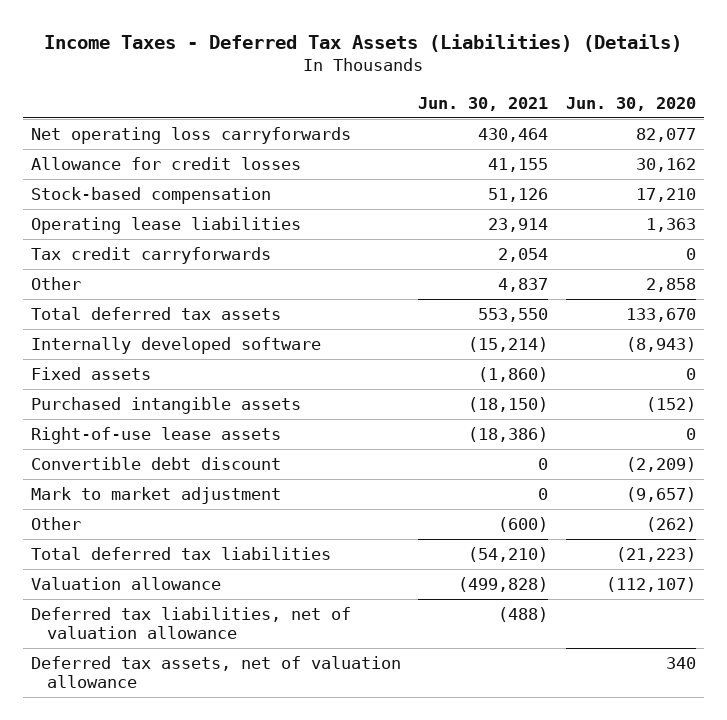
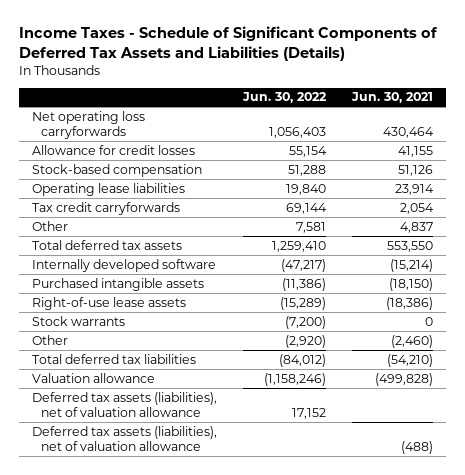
- Income Taxes - Deferred Tax Assets (Liabilities) (Details)
+ Income Taxes - Schedule of Significant Components of Deferred Tax Assets and Liabilities (Details)
- | Jun. 30, 2021 | Jun. 30, 2020
+ | Jun. 30, 2022 | Jun. 30, 2021
- Fixed assets | (1,860) | 0
- Convertible debt discount | 0 | (2,209)
- Mark to market adjustment | 0 | (9,657)
- Other | (600) | (262)
+ Stock warrants | (7,200) | 0
+ Other | (2,920) | (2,460)
- Deferred tax liabilities, net of valuation allowance | (488) |
- Deferred tax assets, net of valuation allowance | | 340
+ Deferred tax assets (liabilities), net of valuation allowance | 17,152 |
+ Deferred tax assets (liabilities), net of valuation allowance | | (488)

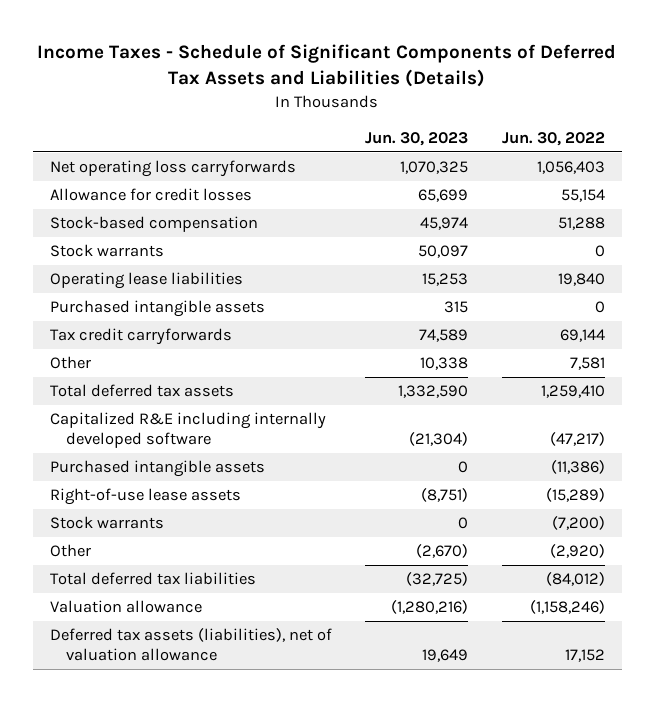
- | Jun. 30, 2022 | Jun. 30, 2021
+ | Jun. 30, 2023 | Jun. 30, 2022
+ Stock warrants | 50,097 | 0
+ Purchased intangible assets | 315 | 0
- Internally developed software | (47,217) | (15,214)
+ Capitalized R&E including internally developed software | (21,304) | (47,217)
- Deferred tax assets (liabilities), net of valuation allowance | | (488)

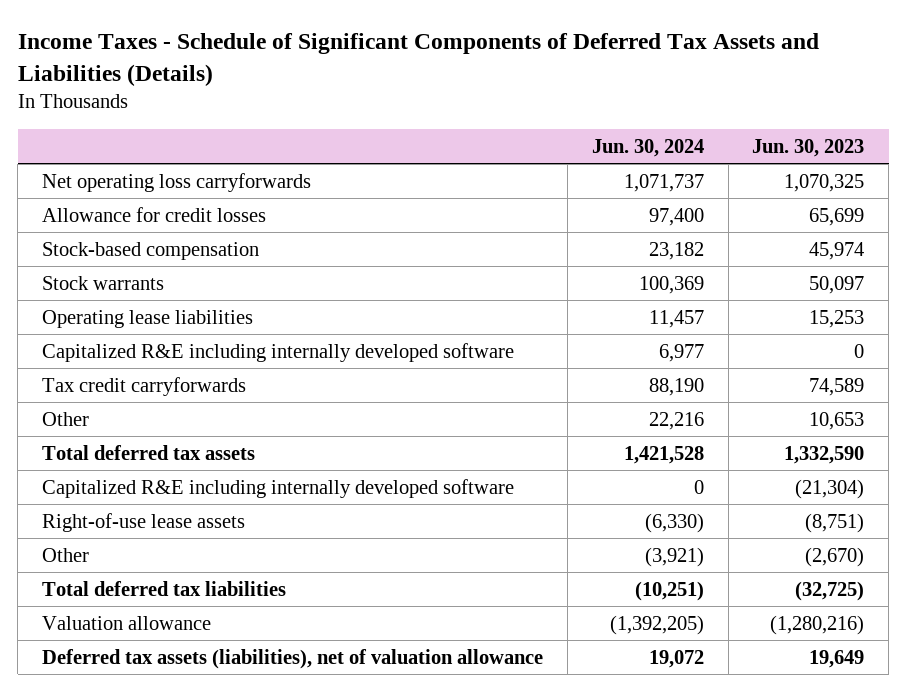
- | Jun. 30, 2023 | Jun. 30, 2022
+ | Jun. 30, 2024 | Jun. 30, 2023
- Purchased intangible assets | 315 | 0
+ Capitalized R&E including internally developed software | 6,977 | 0
- Other | 10,338 | 7,581
+ Other | 22,216 | 10,653
- Purchased intangible assets | 0 | (11,386)
- Stock warrants | 0 | (7,200)

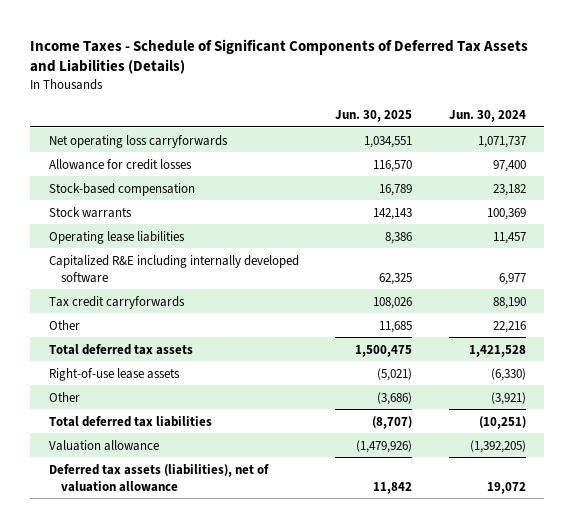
- | Jun. 30, 2024 | Jun. 30, 2023
+ | Jun. 30, 2025 | Jun. 30, 2024
- Capitalized R&E including internally developed software | 0 | (21,304)

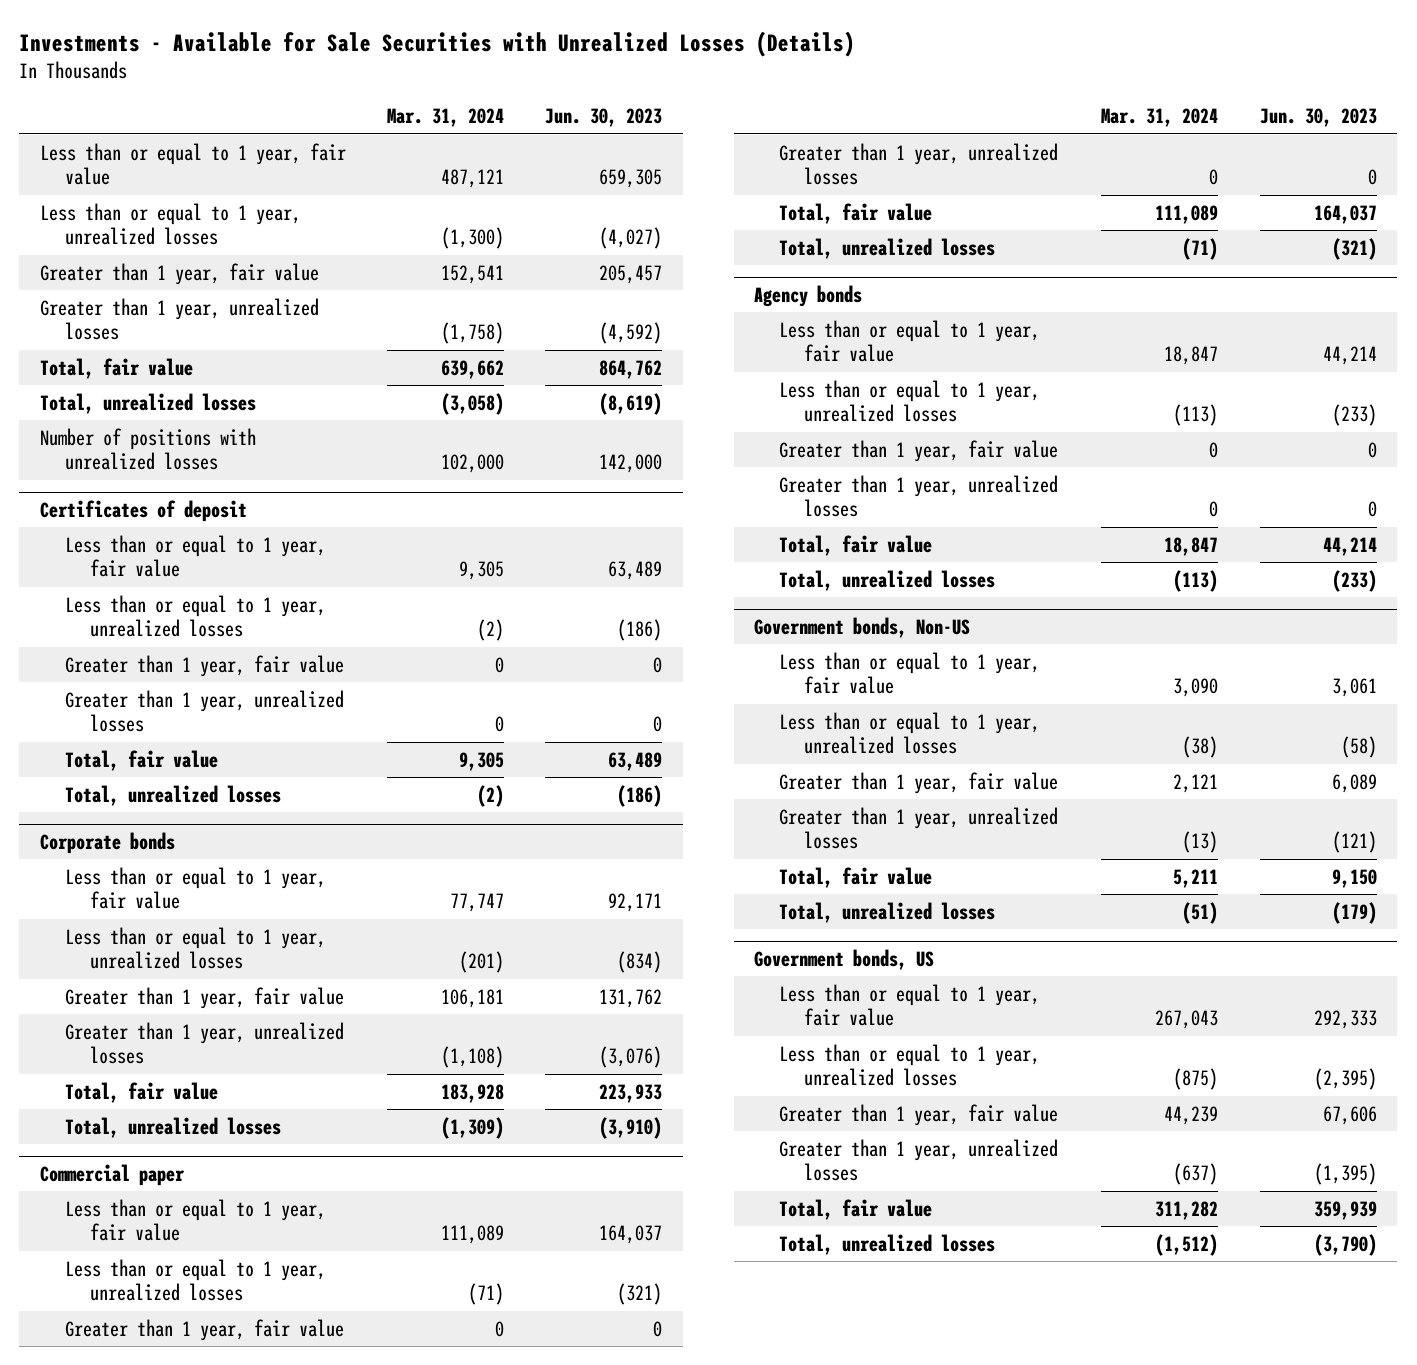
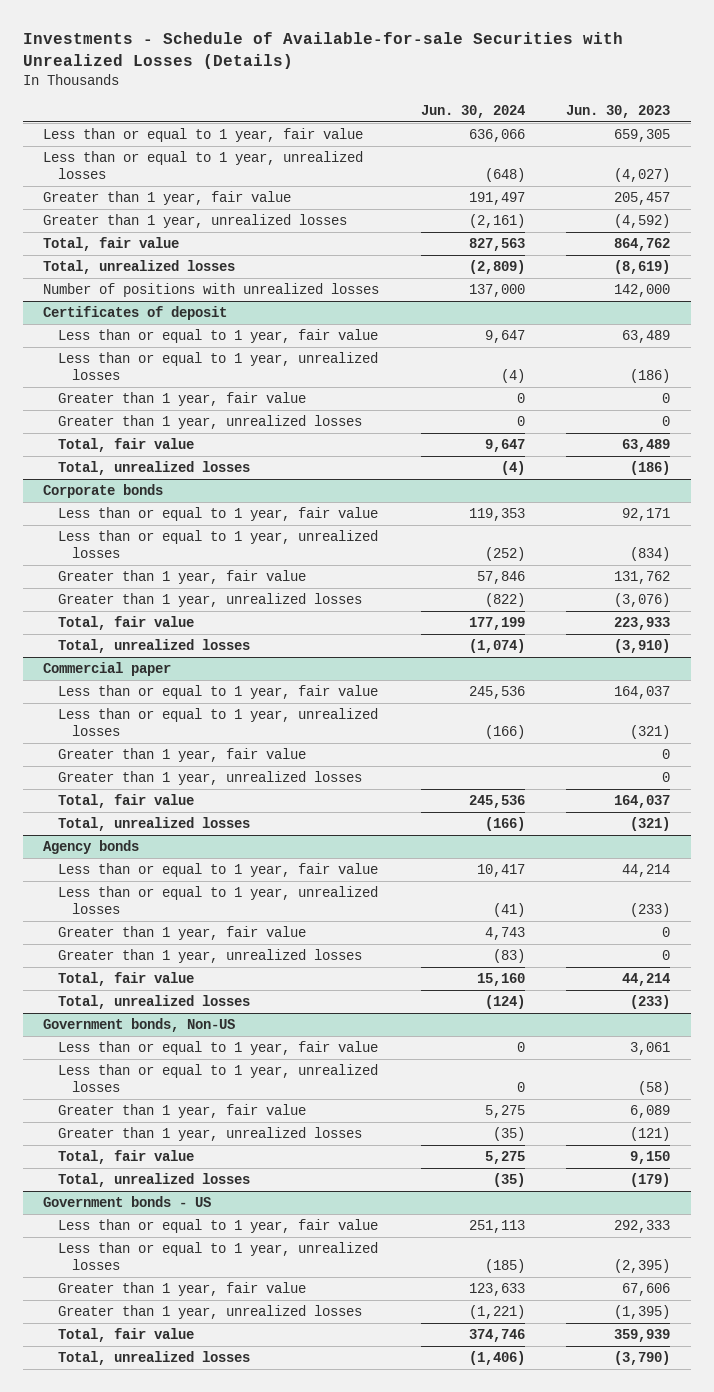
- Investments - Available for Sale Securities with Unrealized Losses (Details)
+ Investments - Schedule of Available-for-sale Securities with Unrealized Losses (Details)
- | Mar. 31, 2024 | Jun. 30, 2023
+ | Jun. 30, 2024 | Jun. 30, 2023
- Government bonds, US
+ Government bonds - US

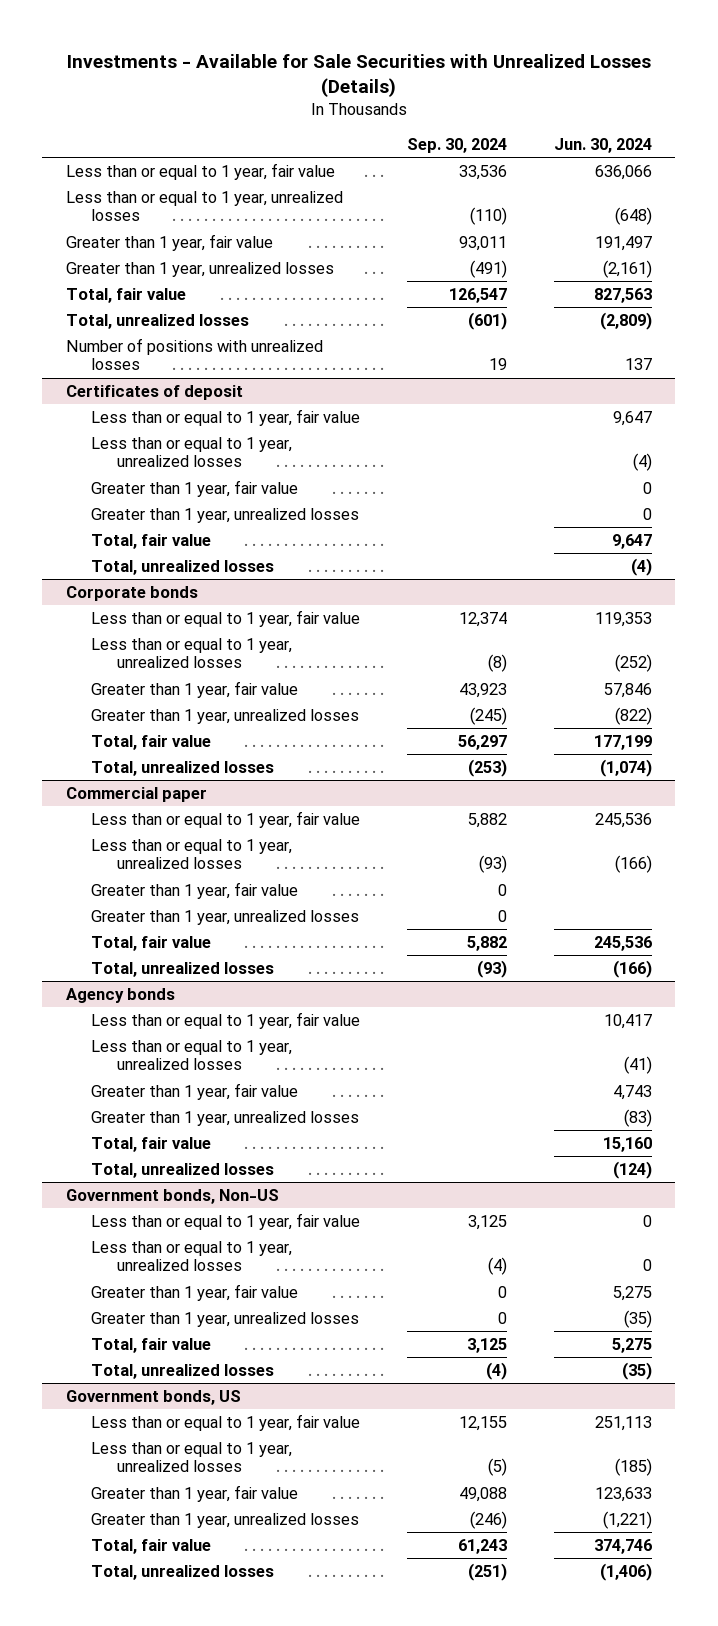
- Investments - Schedule of Available-for-sale Securities with Unrealized Losses (Details)
+ Investments - Available for Sale Securities with Unrealized Losses (Details)
- | Jun. 30, 2024 | Jun. 30, 2023
+ | Sep. 30, 2024 | Jun. 30, 2024
- Number of positions with unrealized losses | 137,000 | 142,000
+ Number of positions with unrealized losses | 19 | 137
- Government bonds - US
+ Government bonds, US

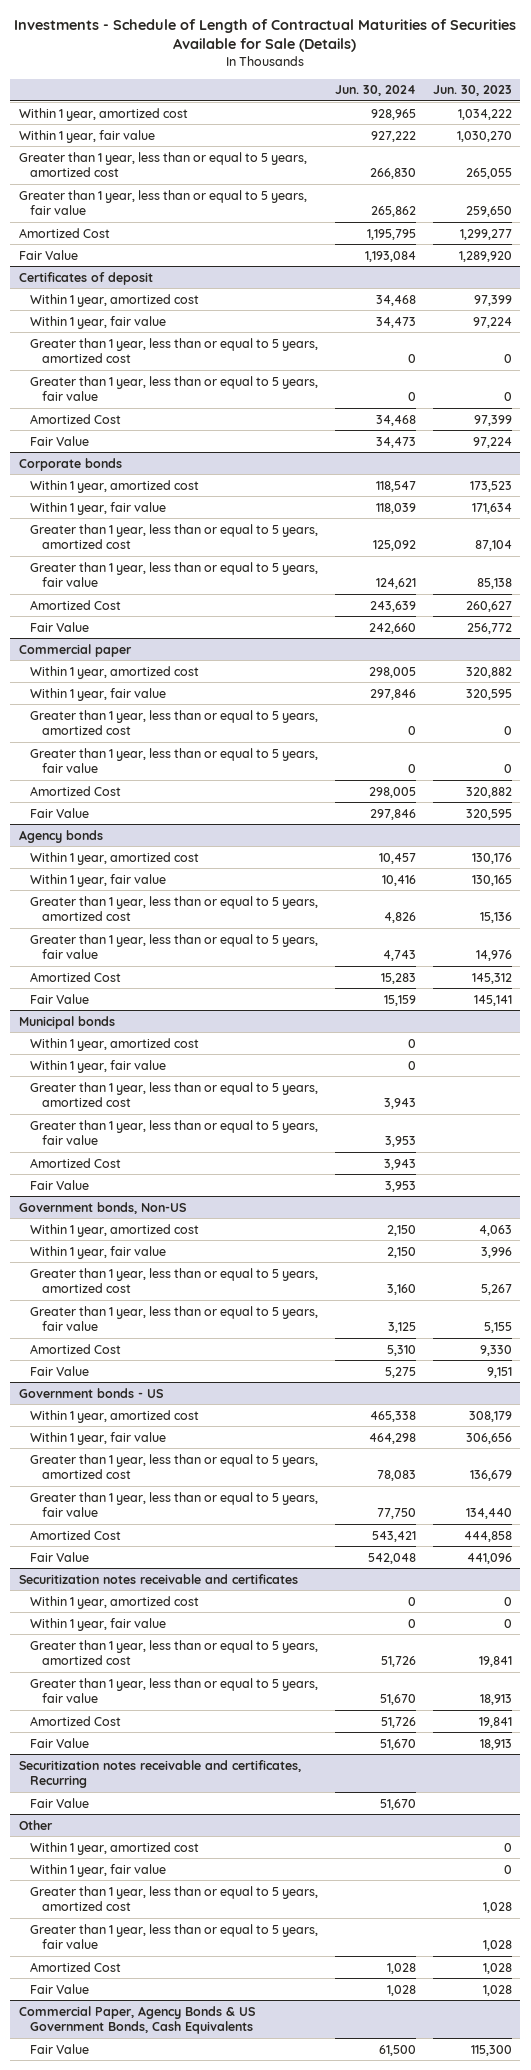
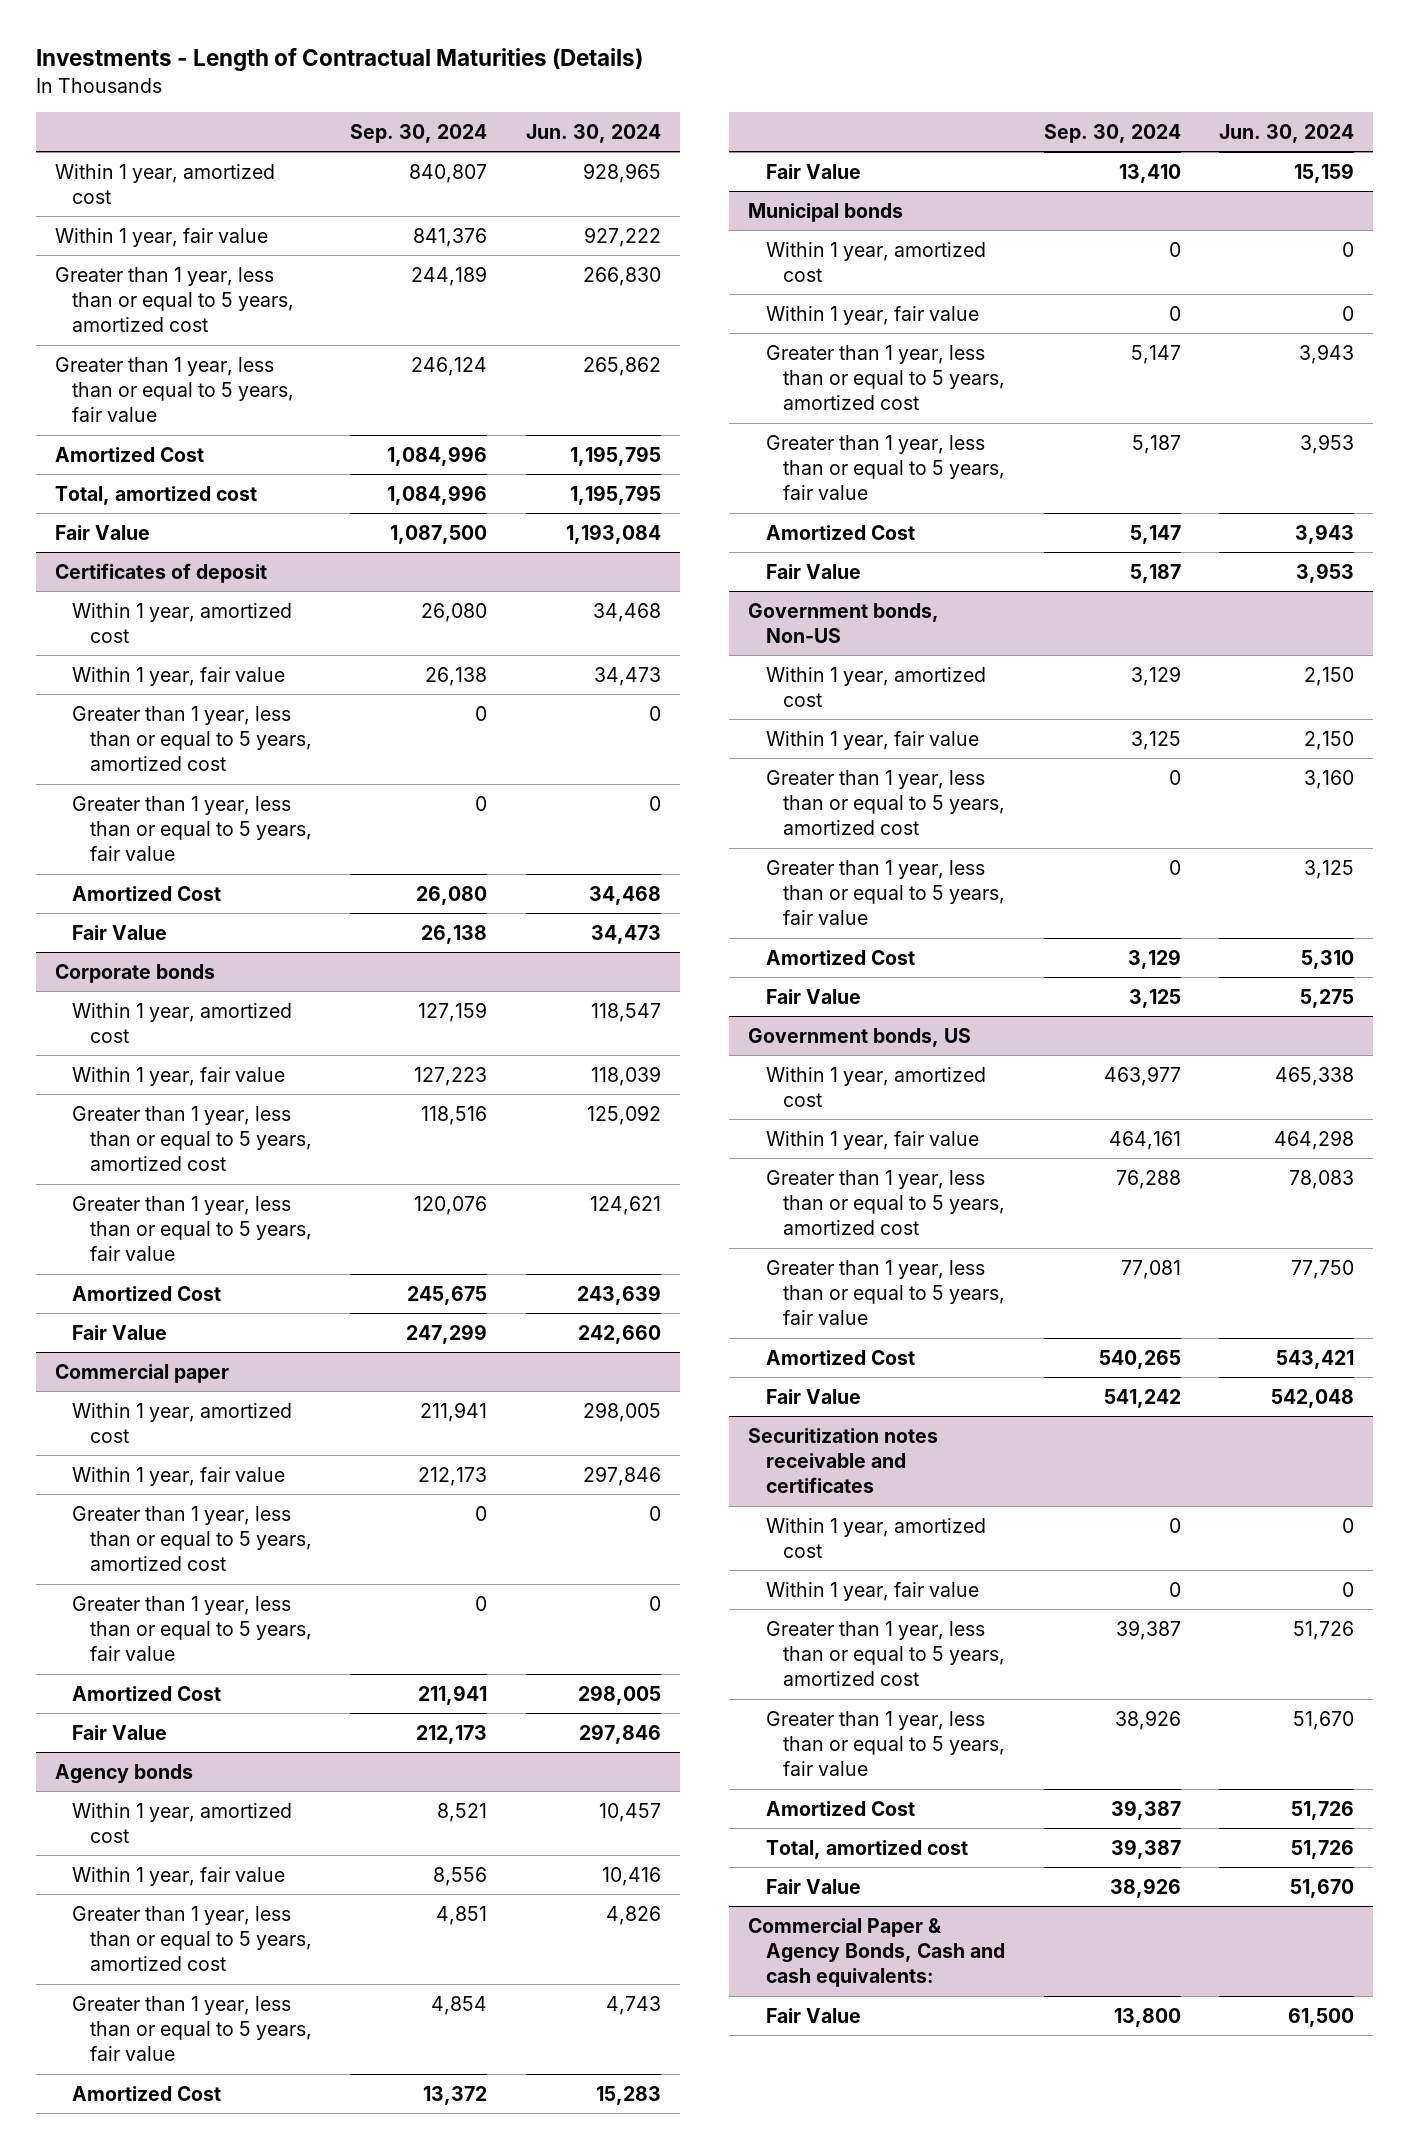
- Investments - Schedule of Length of Contractual Maturities of Securities Available for Sale (Details)
+ Investments - Length of Contractual Maturities (Details)
- | Jun. 30, 2024 | Jun. 30, 2023
+ | Sep. 30, 2024 | Jun. 30, 2024
+ Total, amortized cost | 1,084,996 | 1,195,795
- Government bonds - US
+ Government bonds, US
@ Securitization notes receivable and certificates
- Fair Value | 51,670 | 18,913
- Securitization notes receivable and certificates, Recurring
@ Securitization notes receivable and certificates
+ Total, amortized cost | 39,387 | 51,726
- Other
- Within 1 year, amortized cost | | 0
- Within 1 year, fair value | | 0
- Greater than 1 year, less than or equal to 5 years, amortized cost | | 1,028
- Greater than 1 year, less than or equal to 5 years, fair value | | 1,028
- Amortized Cost | 1,028 | 1,028
- Fair Value | 1,028 | 1,028
- Commercial Paper, Agency Bonds & US Government Bonds, Cash Equivalents
+ Commercial Paper & Agency Bonds, Cash and cash equivalents:

